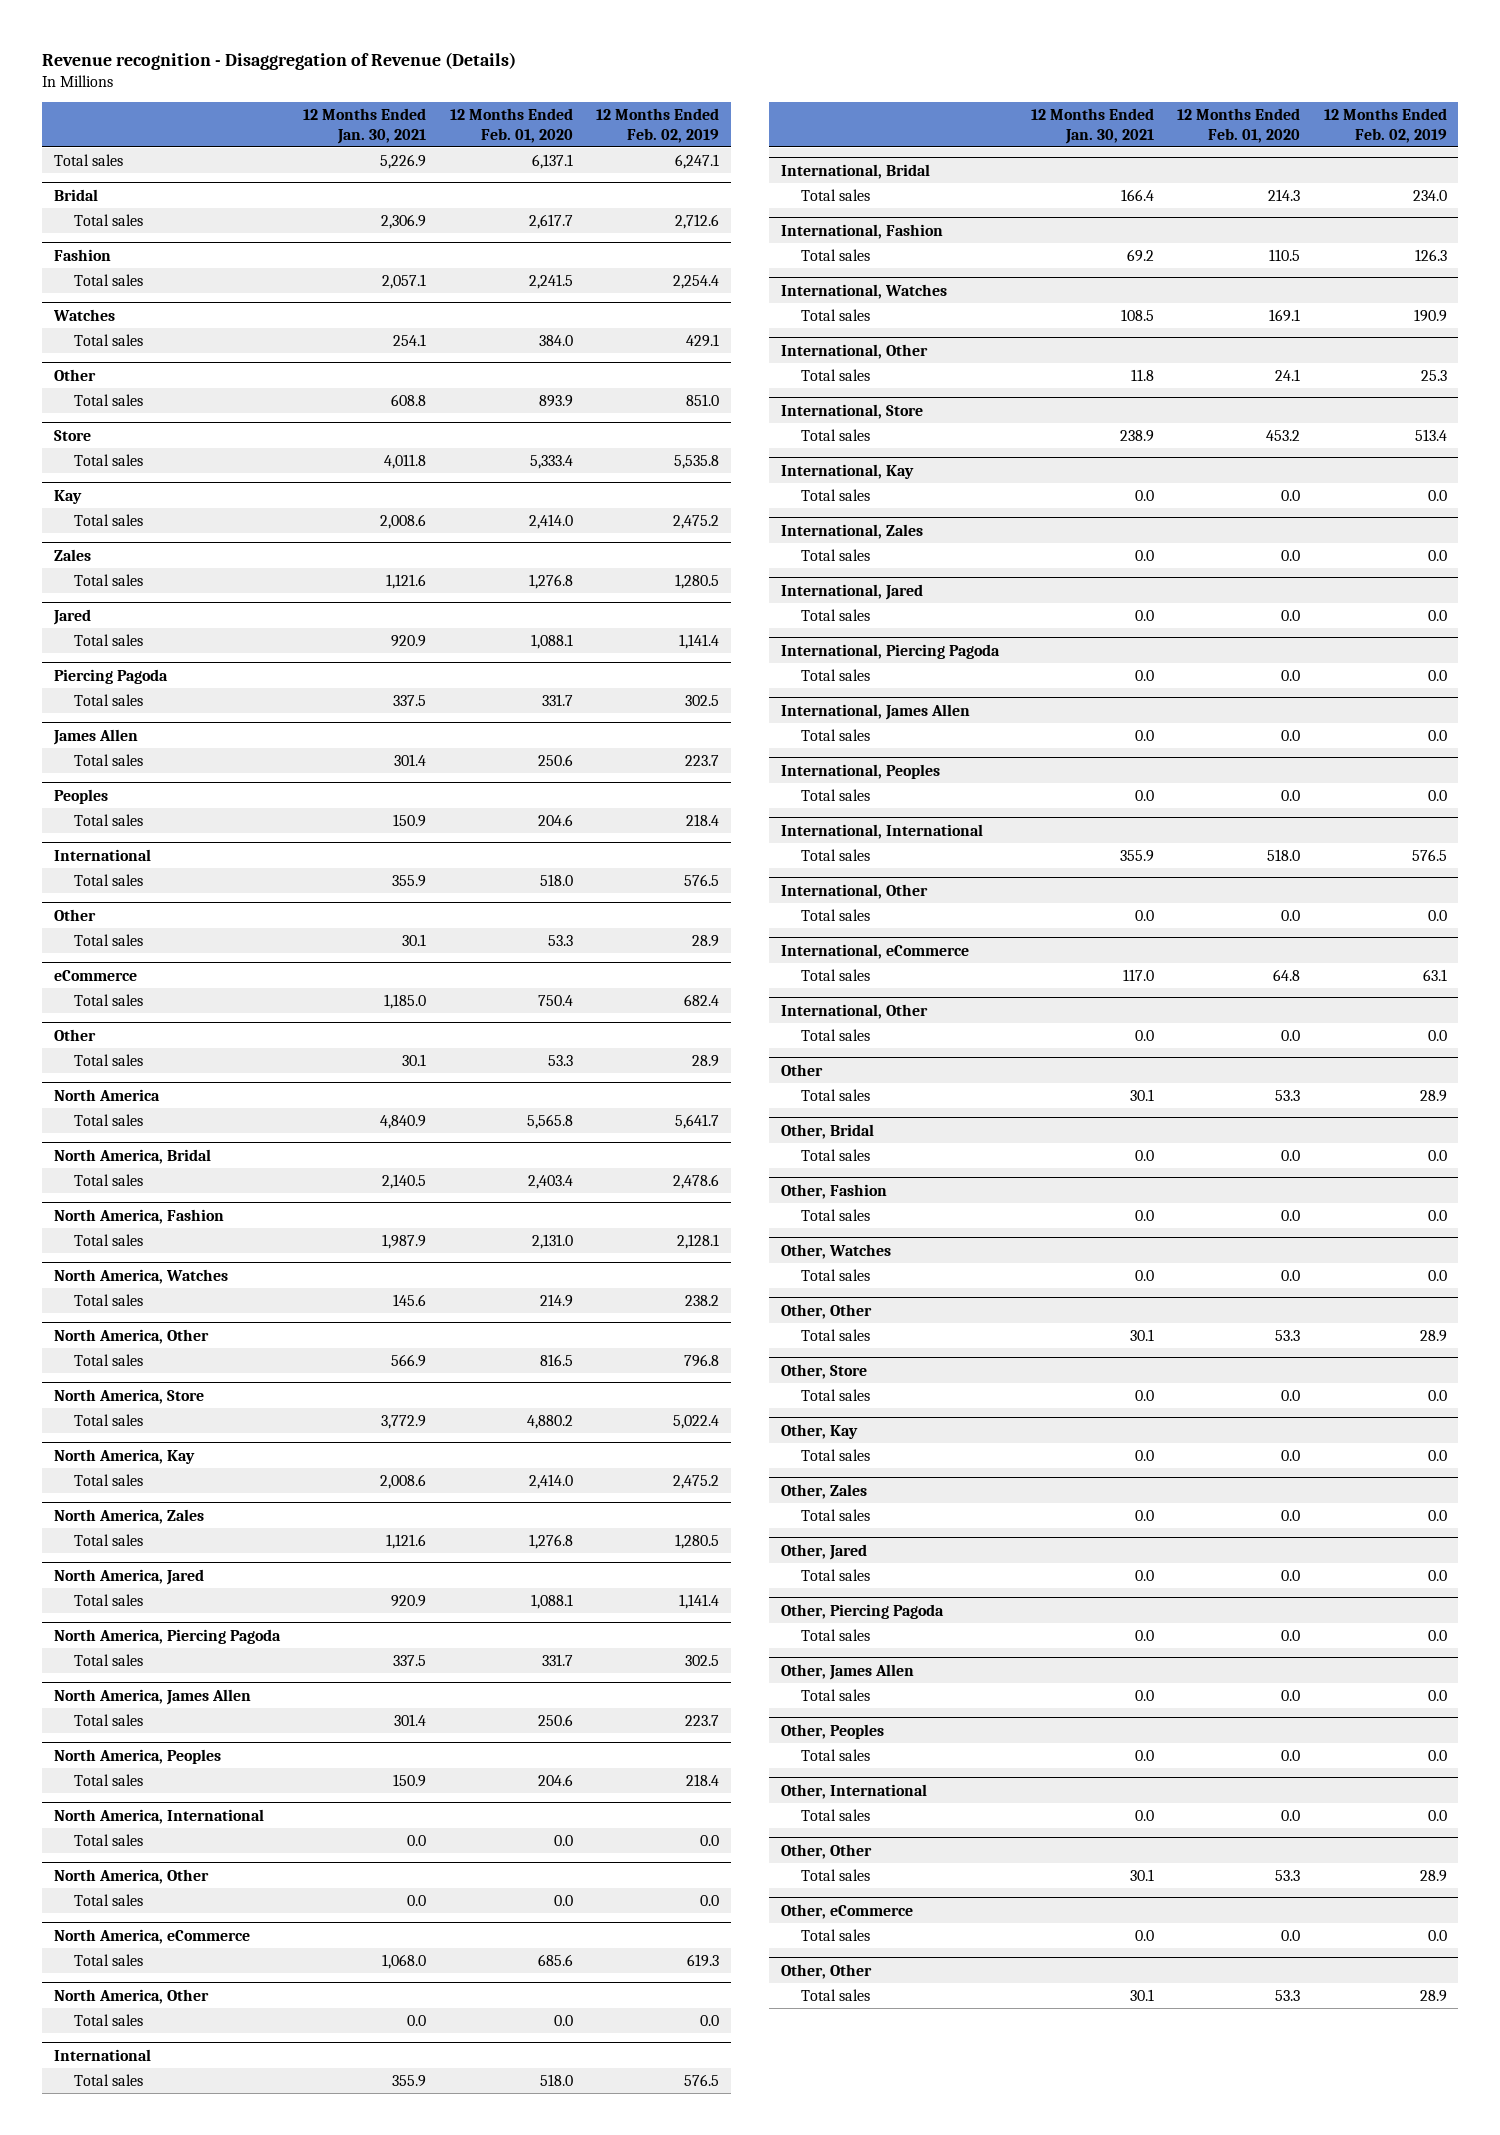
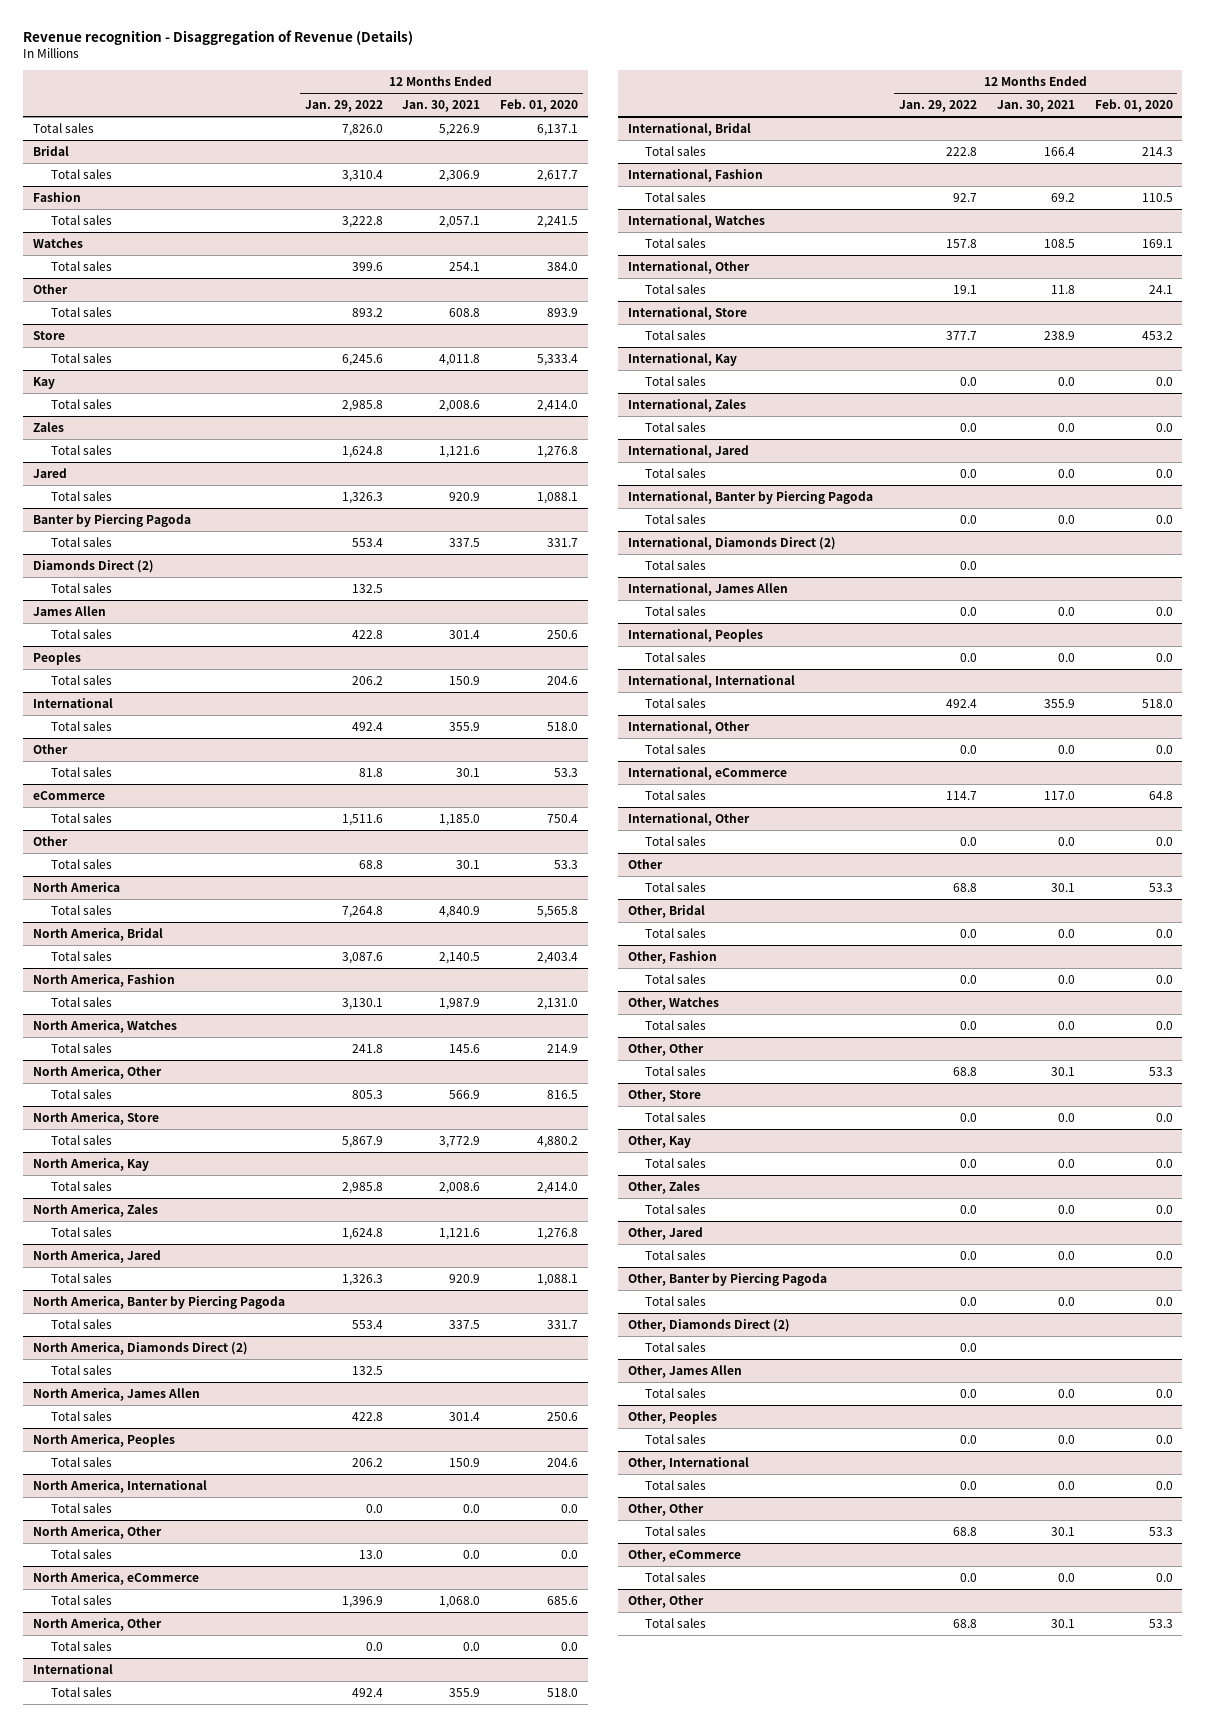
- | 12 Months Ended Jan. 30, 2021 | 12 Months Ended Feb. 01, 2020 | 12 Months Ended Feb. 02, 2019
+ | 12 Months Ended Jan. 29, 2022 | 12 Months Ended Jan. 30, 2021 | 12 Months Ended Feb. 01, 2020
- Piercing Pagoda
+ Banter by Piercing Pagoda
+ Diamonds Direct (2)
+ Total sales | 132.5 | |
- North America, Piercing Pagoda
+ North America, Banter by Piercing Pagoda
+ North America, Diamonds Direct (2)
+ Total sales | 132.5 | |
- International, Piercing Pagoda
+ International, Banter by Piercing Pagoda
+ International, Diamonds Direct (2)
+ Total sales | 0.0 | |
- Other, Piercing Pagoda
+ Other, Banter by Piercing Pagoda
+ Other, Diamonds Direct (2)
+ Total sales | 0.0 | |

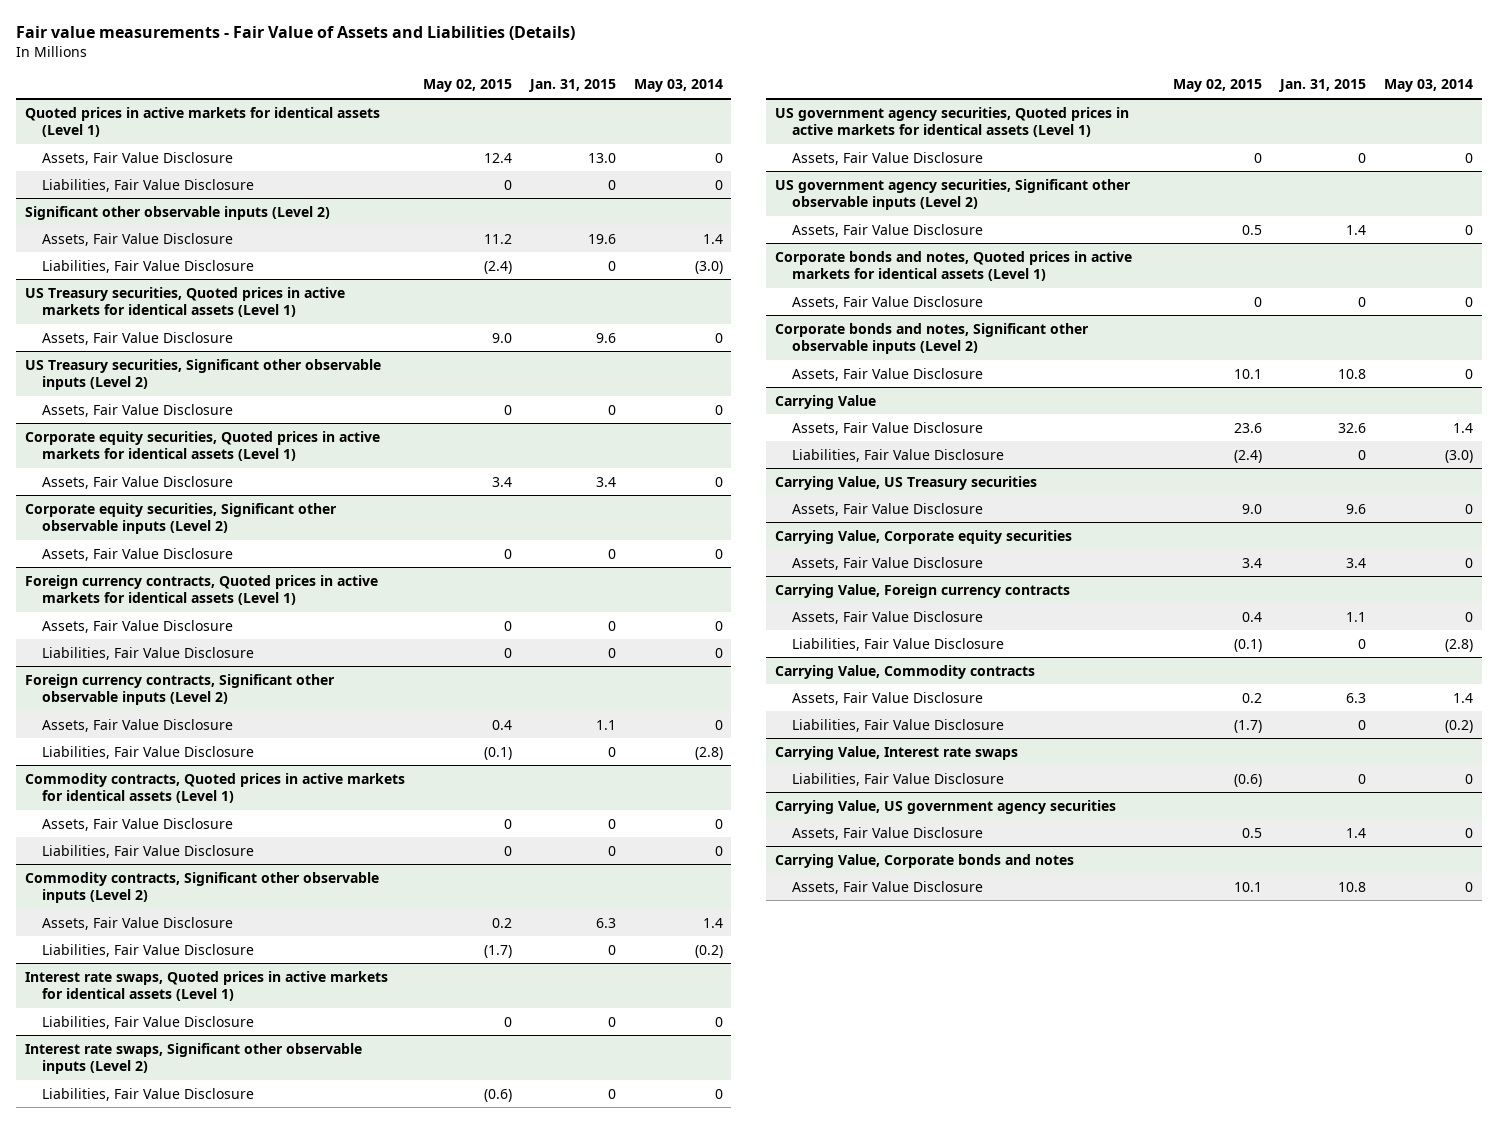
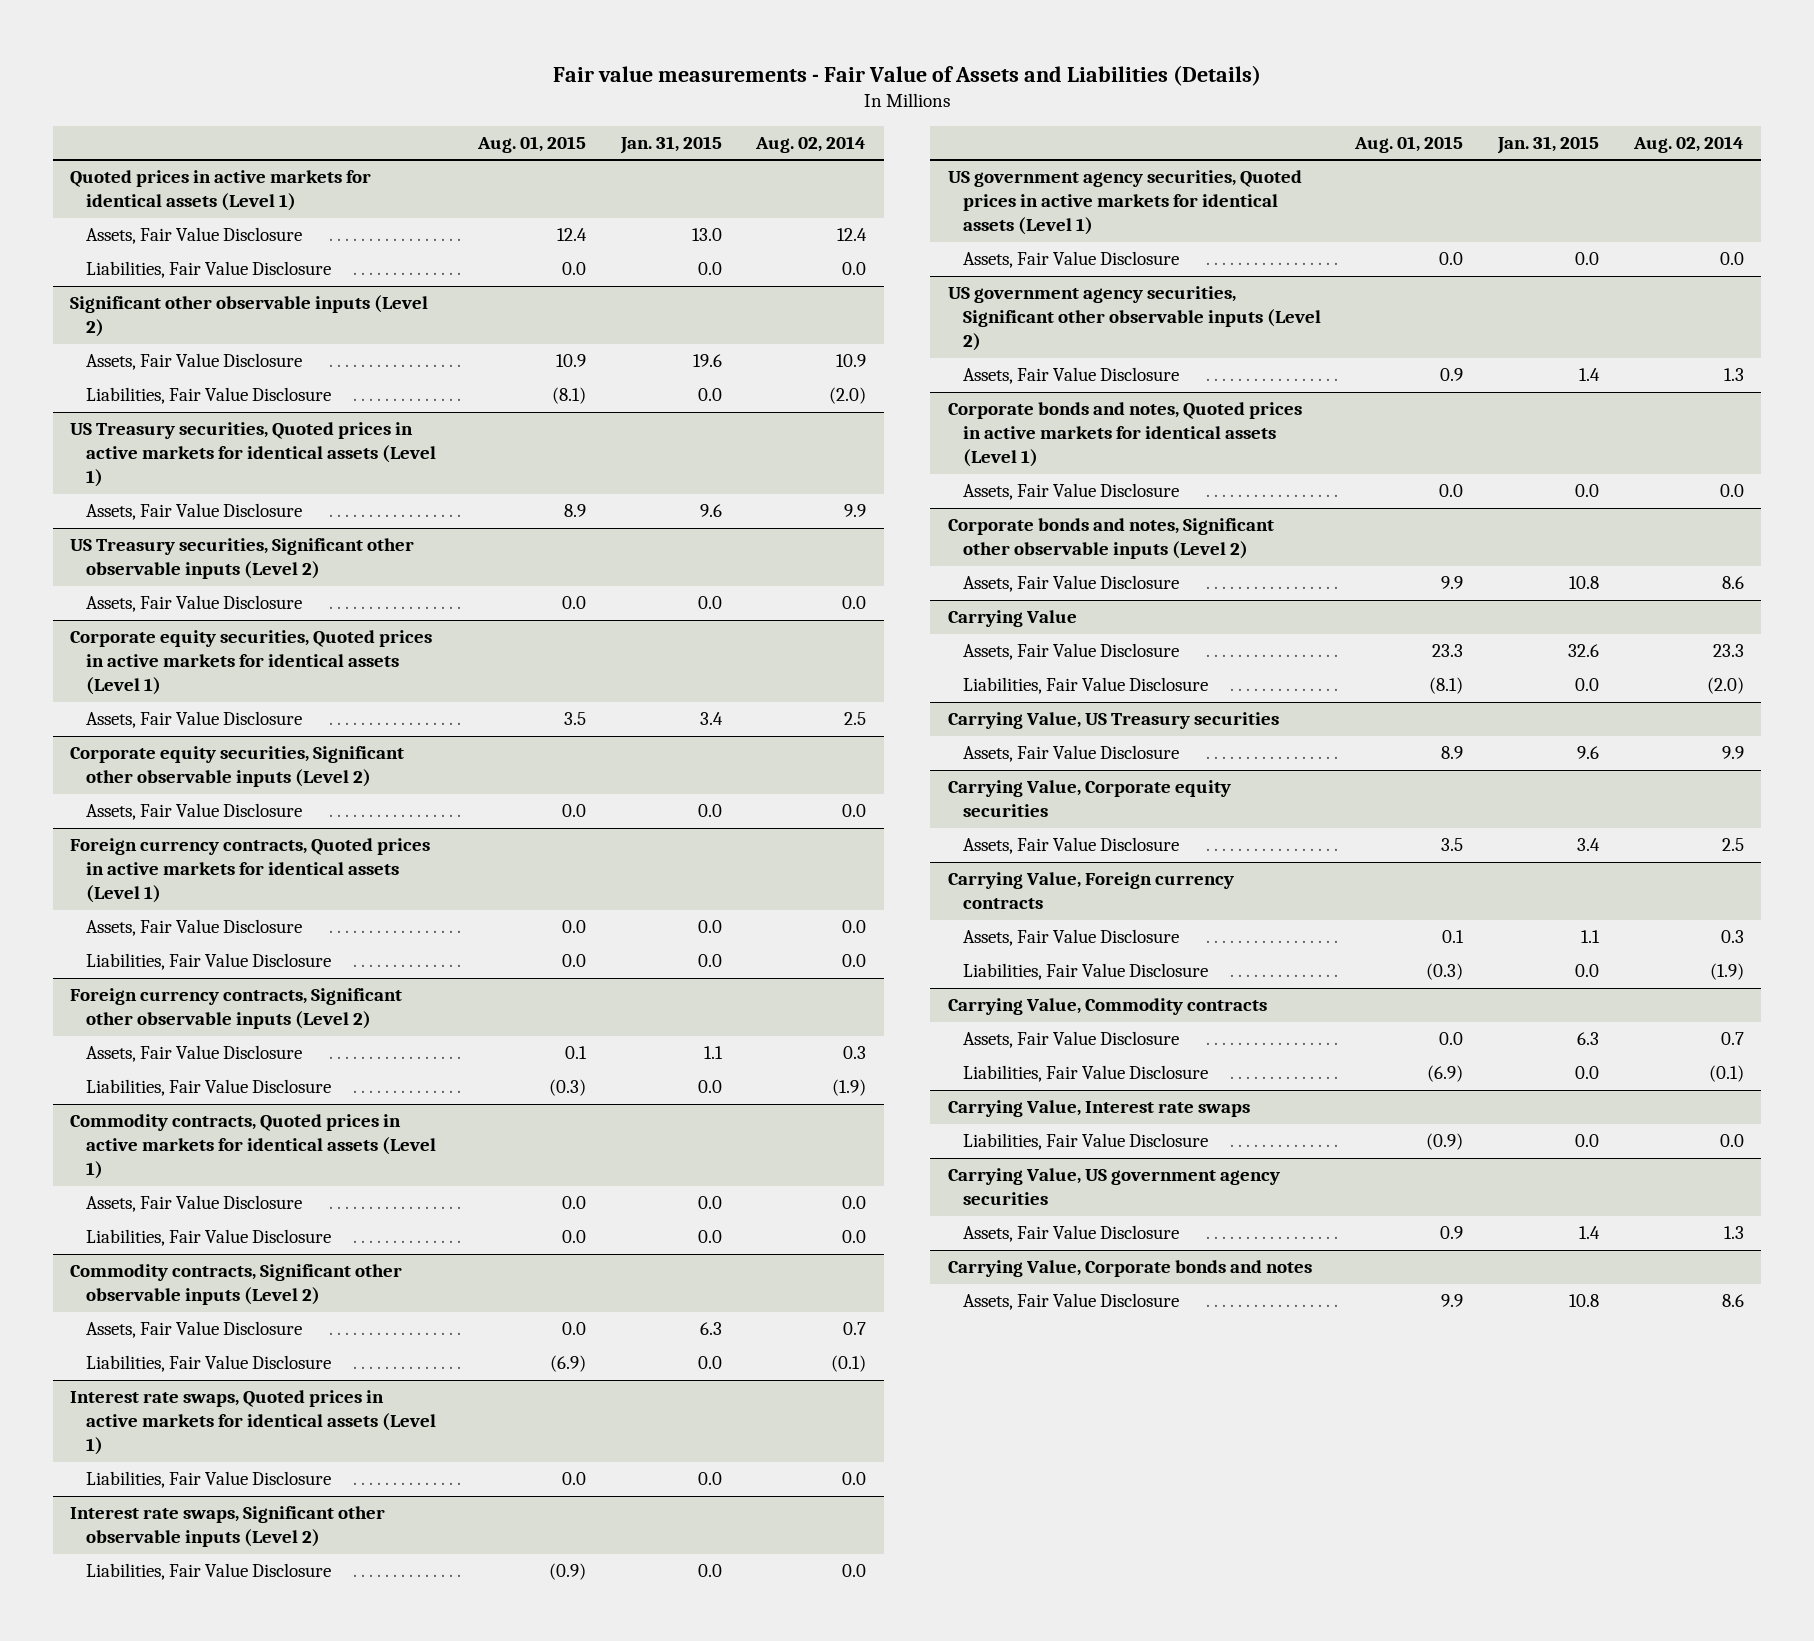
- | May 02, 2015 | Jan. 31, 2015 | May 03, 2014
+ | Aug. 01, 2015 | Jan. 31, 2015 | Aug. 02, 2014
@ Quoted prices in active markets for identical assets (Level 1)
- Liabilities, Fair Value Disclosure | 0 | 0 | 0
+ Liabilities, Fair Value Disclosure | 0.0 | 0.0 | 0.0
@ Significant other observable inputs (Level 2)
- Liabilities, Fair Value Disclosure | (2.4) | 0 | (3.0)
+ Liabilities, Fair Value Disclosure | (8.1) | 0.0 | (2.0)
@ US Treasury securities, Significant other observable inputs (Level 2)
- Assets, Fair Value Disclosure | 0 | 0 | 0
+ Assets, Fair Value Disclosure | 0.0 | 0.0 | 0.0
@ Corporate equity securities, Significant other observable inputs (Level 2)
- Assets, Fair Value Disclosure | 0 | 0 | 0
+ Assets, Fair Value Disclosure | 0.0 | 0.0 | 0.0
@ Foreign currency contracts, Quoted prices in active markets for identical assets (Level 1)
- Assets, Fair Value Disclosure | 0 | 0 | 0
- Liabilities, Fair Value Disclosure | 0 | 0 | 0
+ Assets, Fair Value Disclosure | 0.0 | 0.0 | 0.0
+ Liabilities, Fair Value Disclosure | 0.0 | 0.0 | 0.0
@ Foreign currency contracts, Significant other observable inputs (Level 2)
- Liabilities, Fair Value Disclosure | (0.1) | 0 | (2.8)
+ Liabilities, Fair Value Disclosure | (0.3) | 0.0 | (1.9)
@ Commodity contracts, Quoted prices in active markets for identical assets (Level 1)
- Assets, Fair Value Disclosure | 0 | 0 | 0
- Liabilities, Fair Value Disclosure | 0 | 0 | 0
+ Assets, Fair Value Disclosure | 0.0 | 0.0 | 0.0
+ Liabilities, Fair Value Disclosure | 0.0 | 0.0 | 0.0
@ Commodity contracts, Significant other observable inputs (Level 2)
- Liabilities, Fair Value Disclosure | (1.7) | 0 | (0.2)
+ Liabilities, Fair Value Disclosure | (6.9) | 0.0 | (0.1)
@ Interest rate swaps, Quoted prices in active markets for identical assets (Level 1)
- Liabilities, Fair Value Disclosure | 0 | 0 | 0
+ Liabilities, Fair Value Disclosure | 0.0 | 0.0 | 0.0
@ Interest rate swaps, Significant other observable inputs (Level 2)
- Liabilities, Fair Value Disclosure | (0.6) | 0 | 0
+ Liabilities, Fair Value Disclosure | (0.9) | 0.0 | 0.0
@ US government agency securities, Quoted prices in active markets for identical assets (Level 1)
- Assets, Fair Value Disclosure | 0 | 0 | 0
+ Assets, Fair Value Disclosure | 0.0 | 0.0 | 0.0
@ Corporate bonds and notes, Quoted prices in active markets for identical assets (Level 1)
- Assets, Fair Value Disclosure | 0 | 0 | 0
+ Assets, Fair Value Disclosure | 0.0 | 0.0 | 0.0
@ Carrying Value
- Liabilities, Fair Value Disclosure | (2.4) | 0 | (3.0)
+ Liabilities, Fair Value Disclosure | (8.1) | 0.0 | (2.0)
@ Carrying Value, Foreign currency contracts
- Liabilities, Fair Value Disclosure | (0.1) | 0 | (2.8)
+ Liabilities, Fair Value Disclosure | (0.3) | 0.0 | (1.9)
@ Carrying Value, Commodity contracts
- Liabilities, Fair Value Disclosure | (1.7) | 0 | (0.2)
+ Liabilities, Fair Value Disclosure | (6.9) | 0.0 | (0.1)
@ Carrying Value, Interest rate swaps
- Liabilities, Fair Value Disclosure | (0.6) | 0 | 0
+ Liabilities, Fair Value Disclosure | (0.9) | 0.0 | 0.0

